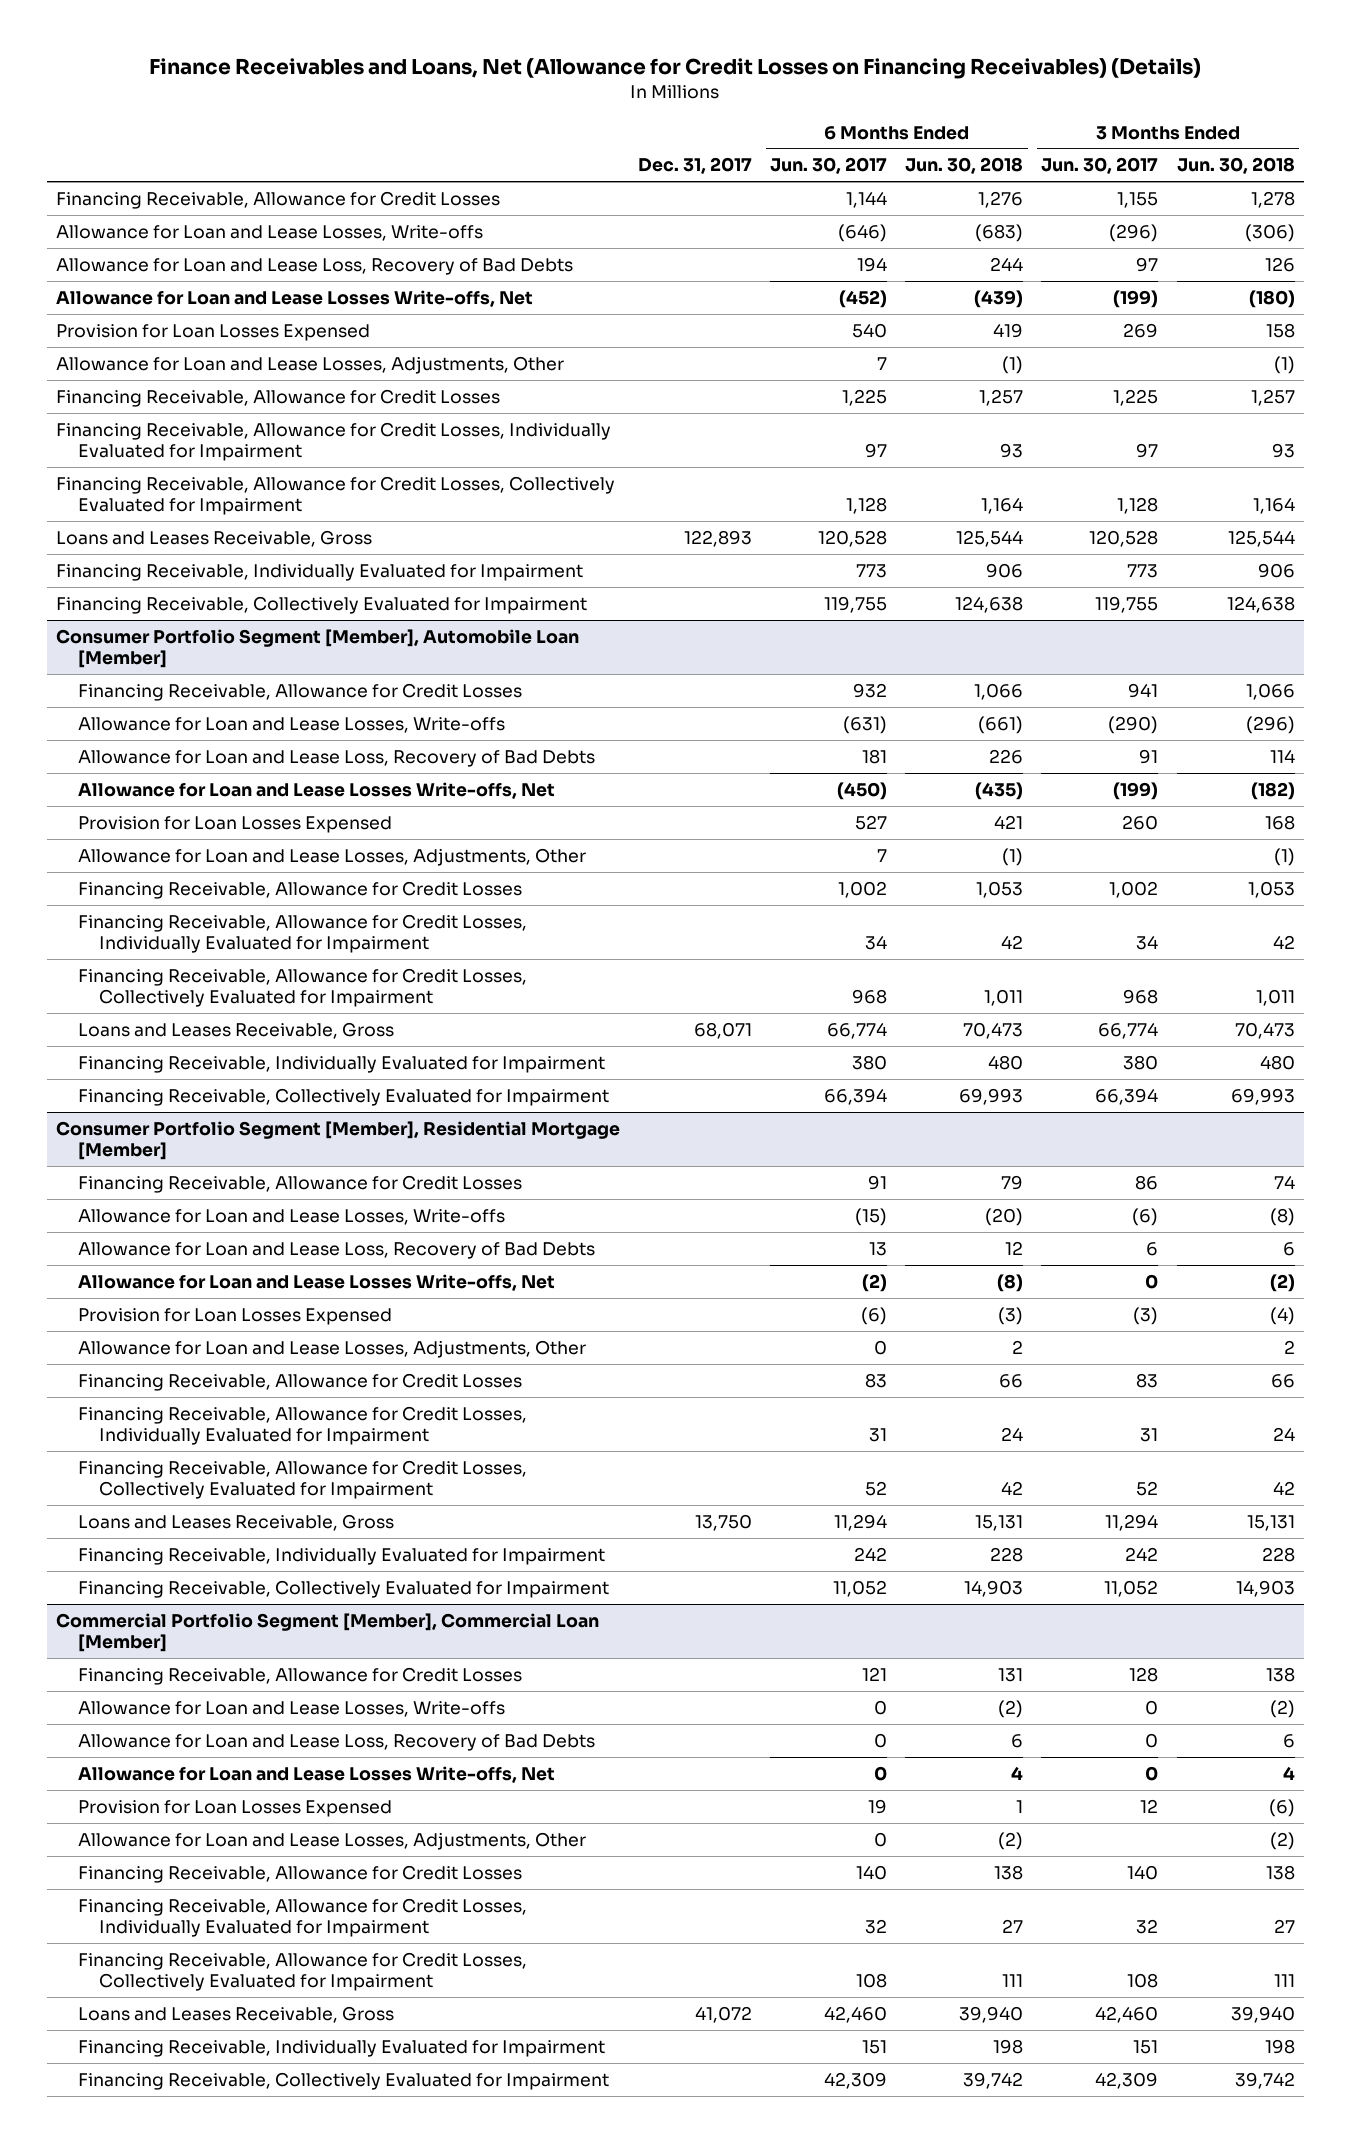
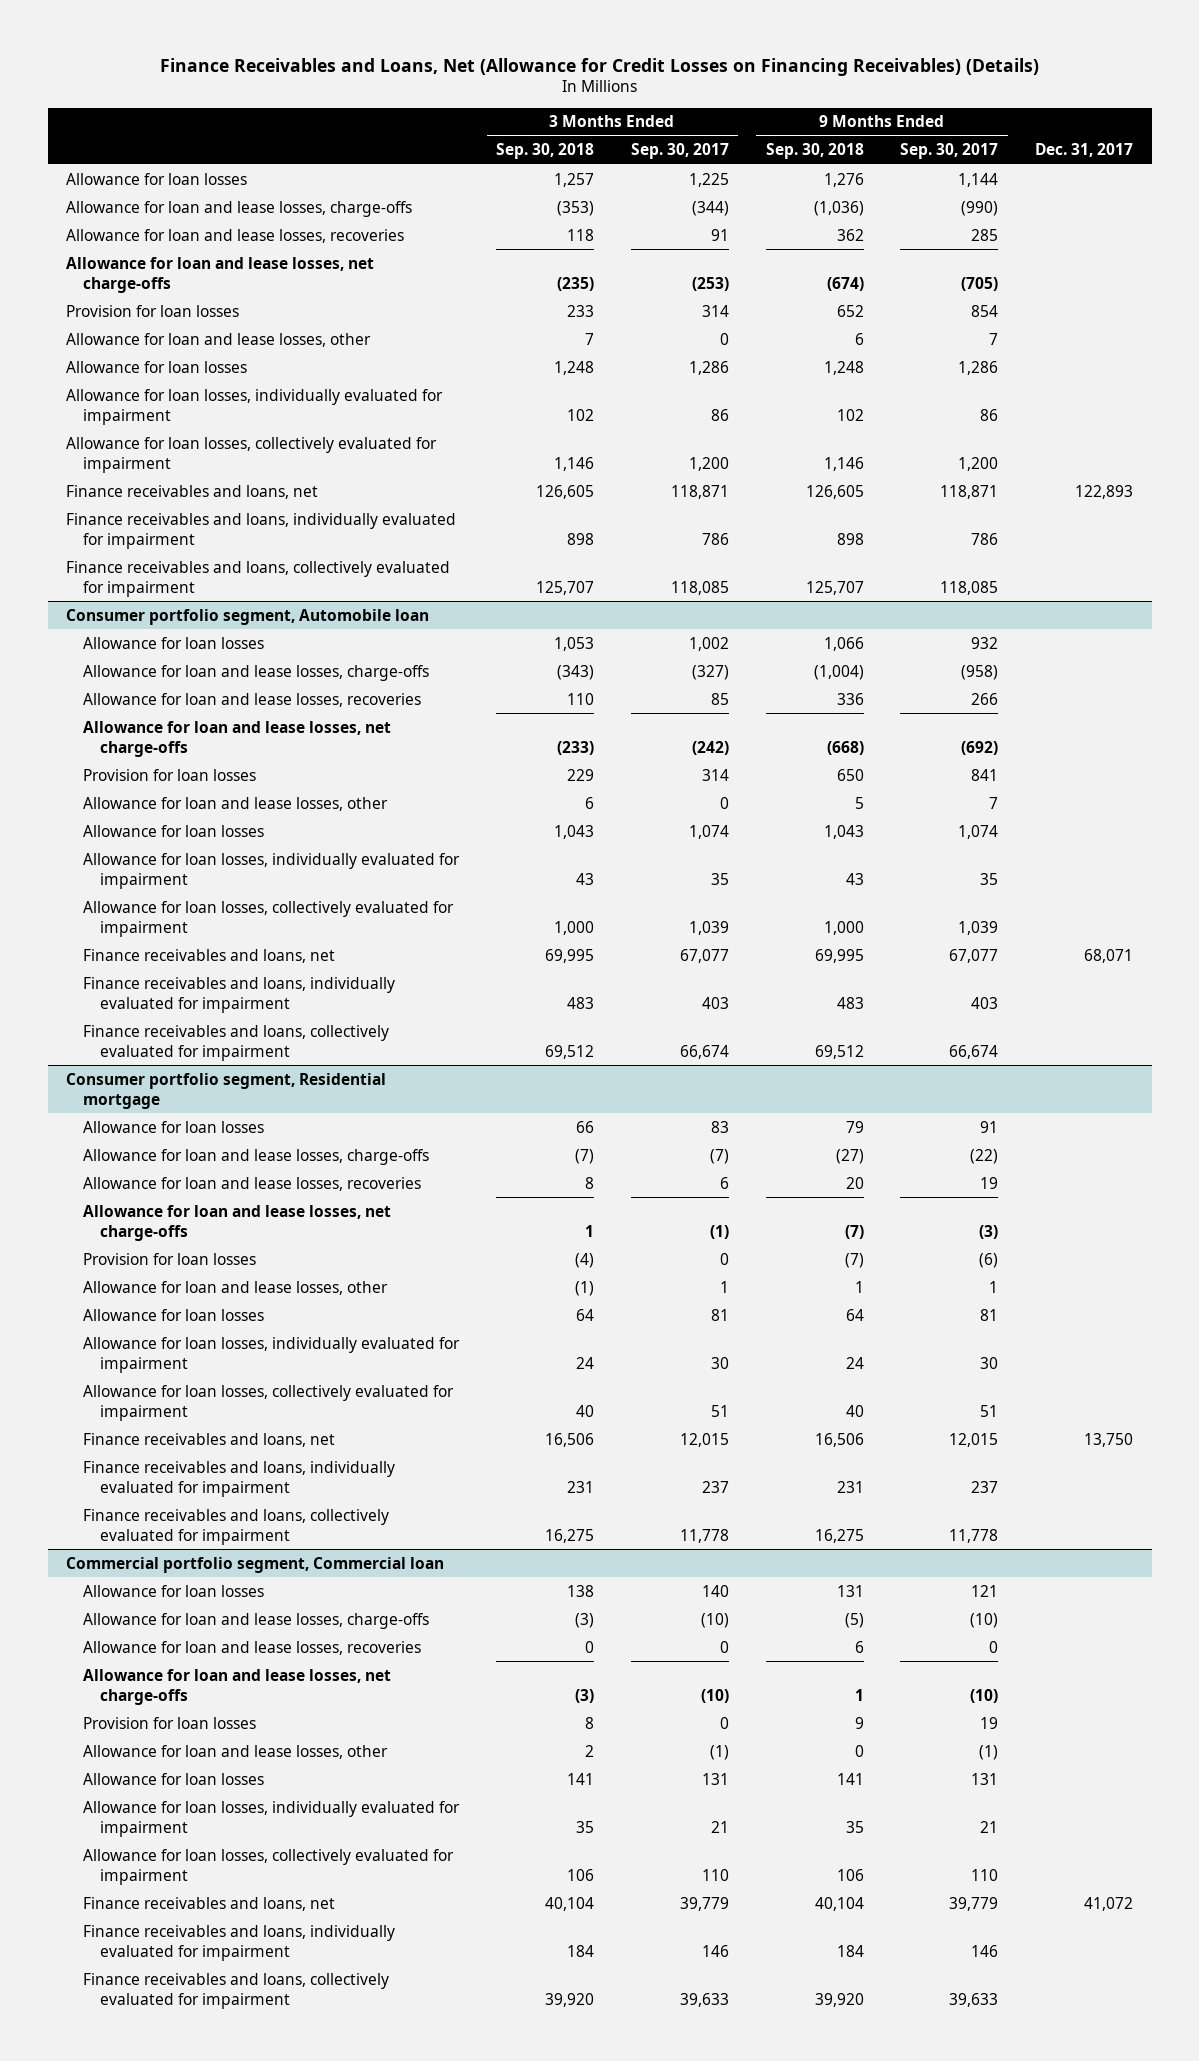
- | Dec. 31, 2017 | 6 Months Ended Jun. 30, 2017 | 6 Months Ended Jun. 30, 2018 | 3 Months Ended Jun. 30, 2017 | 3 Months Ended Jun. 30, 2018
+ | 3 Months Ended Sep. 30, 2018 | 3 Months Ended Sep. 30, 2017 | 9 Months Ended Sep. 30, 2018 | 9 Months Ended Sep. 30, 2017 | Dec. 31, 2017
- Financing Receivable, Allowance for Credit Losses | | 1,144 | 1,276 | 1,155 | 1,278
- Allowance for Loan and Lease Losses, Write-offs | | (646) | (683) | (296) | (306)
- Allowance for Loan and Lease Loss, Recovery of Bad Debts | | 194 | 244 | 97 | 126
- Allowance for Loan and Lease Losses Write-offs, Net | | (452) | (439) | (199) | (180)
- Provision for Loan Losses Expensed | | 540 | 419 | 269 | 158
- Allowance for Loan and Lease Losses, Adjustments, Other | | 7 | (1) | | (1)
- Financing Receivable, Allowance for Credit Losses | | 1,225 | 1,257 | 1,225 | 1,257
- Financing Receivable, Allowance for Credit Losses, Individually Evaluated for Impairment | | 97 | 93 | 97 | 93
- Financing Receivable, Allowance for Credit Losses, Collectively Evaluated for Impairment | | 1,128 | 1,164 | 1,128 | 1,164
- Loans and Leases Receivable, Gross | 122,893 | 120,528 | 125,544 | 120,528 | 125,544
- Financing Receivable, Individually Evaluated for Impairment | | 773 | 906 | 773 | 906
- Financing Receivable, Collectively Evaluated for Impairment | | 119,755 | 124,638 | 119,755 | 124,638
- Consumer Portfolio Segment [Member], Automobile Loan [Member]
- Financing Receivable, Allowance for Credit Losses | | 932 | 1,066 | 941 | 1,066
- Allowance for Loan and Lease Losses, Write-offs | | (631) | (661) | (290) | (296)
- Allowance for Loan and Lease Loss, Recovery of Bad Debts | | 181 | 226 | 91 | 114
- Allowance for Loan and Lease Losses Write-offs, Net | | (450) | (435) | (199) | (182)
- Provision for Loan Losses Expensed | | 527 | 421 | 260 | 168
- Allowance for Loan and Lease Losses, Adjustments, Other | | 7 | (1) | | (1)
- Financing Receivable, Allowance for Credit Losses | | 1,002 | 1,053 | 1,002 | 1,053
- Financing Receivable, Allowance for Credit Losses, Individually Evaluated for Impairment | | 34 | 42 | 34 | 42
- Financing Receivable, Allowance for Credit Losses, Collectively Evaluated for Impairment | | 968 | 1,011 | 968 | 1,011
- Loans and Leases Receivable, Gross | 68,071 | 66,774 | 70,473 | 66,774 | 70,473
- Financing Receivable, Individually Evaluated for Impairment | | 380 | 480 | 380 | 480
- Financing Receivable, Collectively Evaluated for Impairment | | 66,394 | 69,993 | 66,394 | 69,993
- Consumer Portfolio Segment [Member], Residential Mortgage [Member]
- Financing Receivable, Allowance for Credit Losses | | 91 | 79 | 86 | 74
- Allowance for Loan and Lease Losses, Write-offs | | (15) | (20) | (6) | (8)
- Allowance for Loan and Lease Loss, Recovery of Bad Debts | | 13 | 12 | 6 | 6
- Allowance for Loan and Lease Losses Write-offs, Net | | (2) | (8) | 0 | (2)
- Provision for Loan Losses Expensed | | (6) | (3) | (3) | (4)
- Allowance for Loan and Lease Losses, Adjustments, Other | | 0 | 2 | | 2
- Financing Receivable, Allowance for Credit Losses | | 83 | 66 | 83 | 66
- Financing Receivable, Allowance for Credit Losses, Individually Evaluated for Impairment | | 31 | 24 | 31 | 24
- Financing Receivable, Allowance for Credit Losses, Collectively Evaluated for Impairment | | 52 | 42 | 52 | 42
- Loans and Leases Receivable, Gross | 13,750 | 11,294 | 15,131 | 11,294 | 15,131
- Financing Receivable, Individually Evaluated for Impairment | | 242 | 228 | 242 | 228
- Financing Receivable, Collectively Evaluated for Impairment | | 11,052 | 14,903 | 11,052 | 14,903
- Commercial Portfolio Segment [Member], Commercial Loan [Member]
- Financing Receivable, Allowance for Credit Losses | | 121 | 131 | 128 | 138
- Allowance for Loan and Lease Losses, Write-offs | | 0 | (2) | 0 | (2)
- Allowance for Loan and Lease Loss, Recovery of Bad Debts | | 0 | 6 | 0 | 6
- Allowance for Loan and Lease Losses Write-offs, Net | | 0 | 4 | 0 | 4
- Provision for Loan Losses Expensed | | 19 | 1 | 12 | (6)
- Allowance for Loan and Lease Losses, Adjustments, Other | | 0 | (2) | | (2)
- Financing Receivable, Allowance for Credit Losses | | 140 | 138 | 140 | 138
- Financing Receivable, Allowance for Credit Losses, Individually Evaluated for Impairment | | 32 | 27 | 32 | 27
- Financing Receivable, Allowance for Credit Losses, Collectively Evaluated for Impairment | | 108 | 111 | 108 | 111
- Loans and Leases Receivable, Gross | 41,072 | 42,460 | 39,940 | 42,460 | 39,940
- Financing Receivable, Individually Evaluated for Impairment | | 151 | 198 | 151 | 198
- Financing Receivable, Collectively Evaluated for Impairment | | 42,309 | 39,742 | 42,309 | 39,742
+ Allowance for loan losses | 1,257 | 1,225 | 1,276 | 1,144 |
+ Allowance for loan and lease losses, charge-offs | (353) | (344) | (1,036) | (990) |
+ Allowance for loan and lease losses, recoveries | 118 | 91 | 362 | 285 |
+ Allowance for loan and lease losses, net charge-offs | (235) | (253) | (674) | (705) |
+ Provision for loan losses | 233 | 314 | 652 | 854 |
+ Allowance for loan and lease losses, other | 7 | 0 | 6 | 7 |
+ Allowance for loan losses | 1,248 | 1,286 | 1,248 | 1,286 |
+ Allowance for loan losses, individually evaluated for impairment | 102 | 86 | 102 | 86 |
+ Allowance for loan losses, collectively evaluated for impairment | 1,146 | 1,200 | 1,146 | 1,200 |
+ Finance receivables and loans, net | 126,605 | 118,871 | 126,605 | 118,871 | 122,893
+ Finance receivables and loans, individually evaluated for impairment | 898 | 786 | 898 | 786 |
+ Finance receivables and loans, collectively evaluated for impairment | 125,707 | 118,085 | 125,707 | 118,085 |
+ Consumer portfolio segment, Automobile loan
+ Allowance for loan losses | 1,053 | 1,002 | 1,066 | 932 |
+ Allowance for loan and lease losses, charge-offs | (343) | (327) | (1,004) | (958) |
+ Allowance for loan and lease losses, recoveries | 110 | 85 | 336 | 266 |
+ Allowance for loan and lease losses, net charge-offs | (233) | (242) | (668) | (692) |
+ Provision for loan losses | 229 | 314 | 650 | 841 |
+ Allowance for loan and lease losses, other | 6 | 0 | 5 | 7 |
+ Allowance for loan losses | 1,043 | 1,074 | 1,043 | 1,074 |
+ Allowance for loan losses, individually evaluated for impairment | 43 | 35 | 43 | 35 |
+ Allowance for loan losses, collectively evaluated for impairment | 1,000 | 1,039 | 1,000 | 1,039 |
+ Finance receivables and loans, net | 69,995 | 67,077 | 69,995 | 67,077 | 68,071
+ Finance receivables and loans, individually evaluated for impairment | 483 | 403 | 483 | 403 |
+ Finance receivables and loans, collectively evaluated for impairment | 69,512 | 66,674 | 69,512 | 66,674 |
+ Consumer portfolio segment, Residential mortgage
+ Allowance for loan losses | 66 | 83 | 79 | 91 |
+ Allowance for loan and lease losses, charge-offs | (7) | (7) | (27) | (22) |
+ Allowance for loan and lease losses, recoveries | 8 | 6 | 20 | 19 |
+ Allowance for loan and lease losses, net charge-offs | 1 | (1) | (7) | (3) |
+ Provision for loan losses | (4) | 0 | (7) | (6) |
+ Allowance for loan and lease losses, other | (1) | 1 | 1 | 1 |
+ Allowance for loan losses | 64 | 81 | 64 | 81 |
+ Allowance for loan losses, individually evaluated for impairment | 24 | 30 | 24 | 30 |
+ Allowance for loan losses, collectively evaluated for impairment | 40 | 51 | 40 | 51 |
+ Finance receivables and loans, net | 16,506 | 12,015 | 16,506 | 12,015 | 13,750
+ Finance receivables and loans, individually evaluated for impairment | 231 | 237 | 231 | 237 |
+ Finance receivables and loans, collectively evaluated for impairment | 16,275 | 11,778 | 16,275 | 11,778 |
+ Commercial portfolio segment, Commercial loan
+ Allowance for loan losses | 138 | 140 | 131 | 121 |
+ Allowance for loan and lease losses, charge-offs | (3) | (10) | (5) | (10) |
+ Allowance for loan and lease losses, recoveries | 0 | 0 | 6 | 0 |
+ Allowance for loan and lease losses, net charge-offs | (3) | (10) | 1 | (10) |
+ Provision for loan losses | 8 | 0 | 9 | 19 |
+ Allowance for loan and lease losses, other | 2 | (1) | 0 | (1) |
+ Allowance for loan losses | 141 | 131 | 141 | 131 |
+ Allowance for loan losses, individually evaluated for impairment | 35 | 21 | 35 | 21 |
+ Allowance for loan losses, collectively evaluated for impairment | 106 | 110 | 106 | 110 |
+ Finance receivables and loans, net | 40,104 | 39,779 | 40,104 | 39,779 | 41,072
+ Finance receivables and loans, individually evaluated for impairment | 184 | 146 | 184 | 146 |
+ Finance receivables and loans, collectively evaluated for impairment | 39,920 | 39,633 | 39,920 | 39,633 |

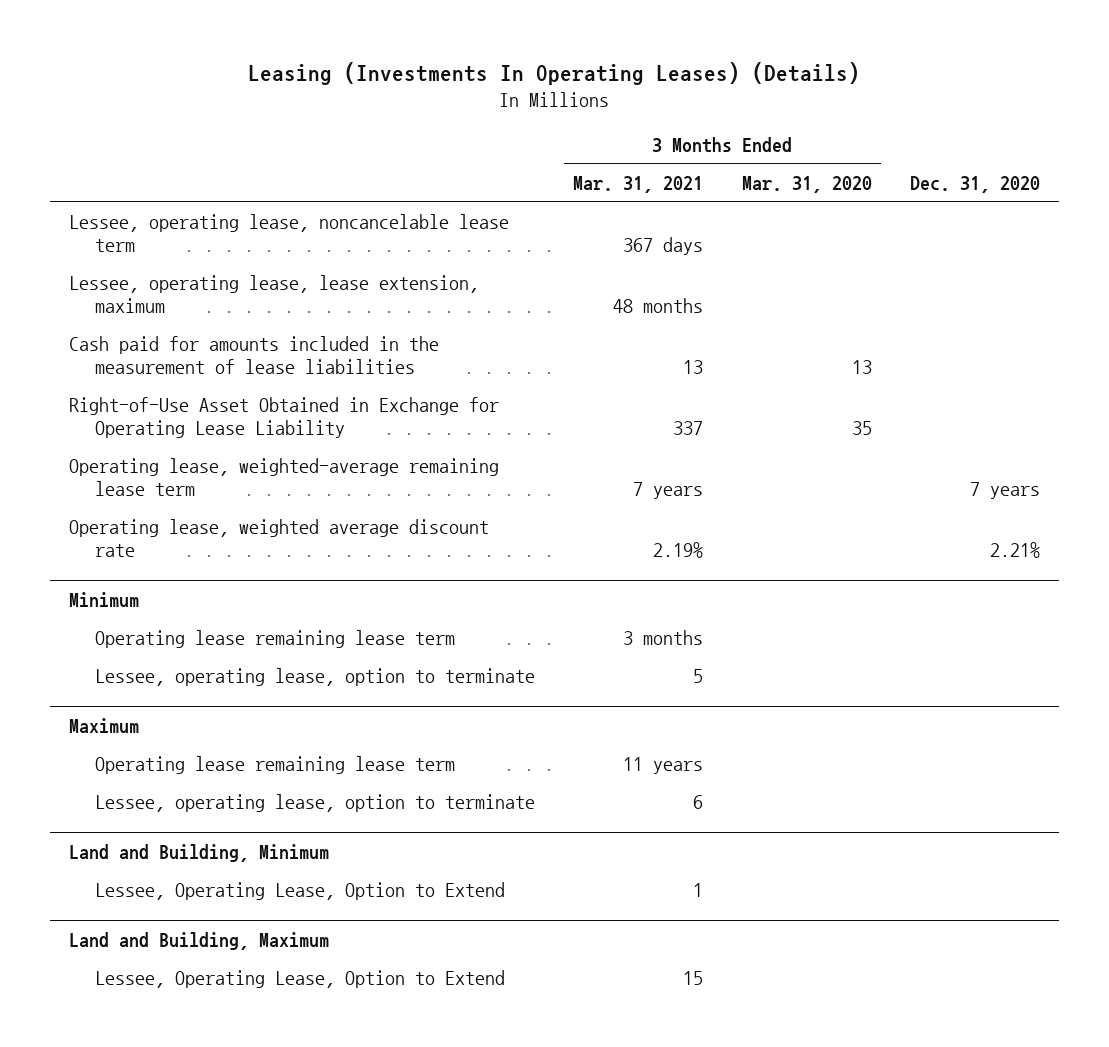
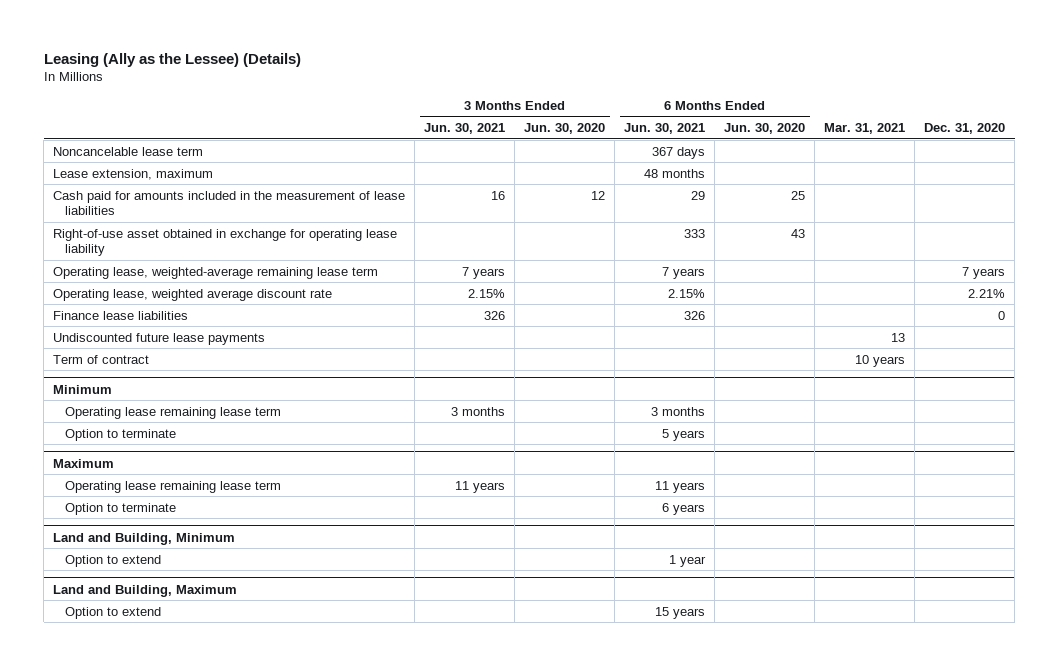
- Leasing (Investments In Operating Leases) (Details)
+ Leasing (Ally as the Lessee) (Details)
- | 3 Months Ended Mar. 31, 2021 | 3 Months Ended Mar. 31, 2020 | Dec. 31, 2020
+ | 3 Months Ended Jun. 30, 2021 | 3 Months Ended Jun. 30, 2020 | 6 Months Ended Jun. 30, 2021 | 6 Months Ended Jun. 30, 2020 | Mar. 31, 2021 | Dec. 31, 2020
- Lessee, operating lease, noncancelable lease term | 367 days | |
- Lessee, operating lease, lease extension, maximum | 48 months | |
+ Noncancelable lease term | | | 367 days | | |
+ Lease extension, maximum | | | 48 months | | |
- Right-of-Use Asset Obtained in Exchange for Operating Lease Liability | 337 | 35 |
+ Right-of-use asset obtained in exchange for operating lease liability | | | 333 | 43 | |
+ Finance lease liabilities | 326 | | 326 | | | 0
+ Undiscounted future lease payments | | | | | 13 |
+ Term of contract | | | | | 10 years |
@ Minimum
- Lessee, operating lease, option to terminate | 5 | |
+ Option to terminate | | | 5 years | | |
@ Maximum
- Lessee, operating lease, option to terminate | 6 | |
+ Option to terminate | | | 6 years | | |
@ Land and Building, Minimum
- Lessee, Operating Lease, Option to Extend | 1 | |
+ Option to extend | | | 1 year | | |
@ Land and Building, Maximum
- Lessee, Operating Lease, Option to Extend | 15 | |
+ Option to extend | | | 15 years | | |

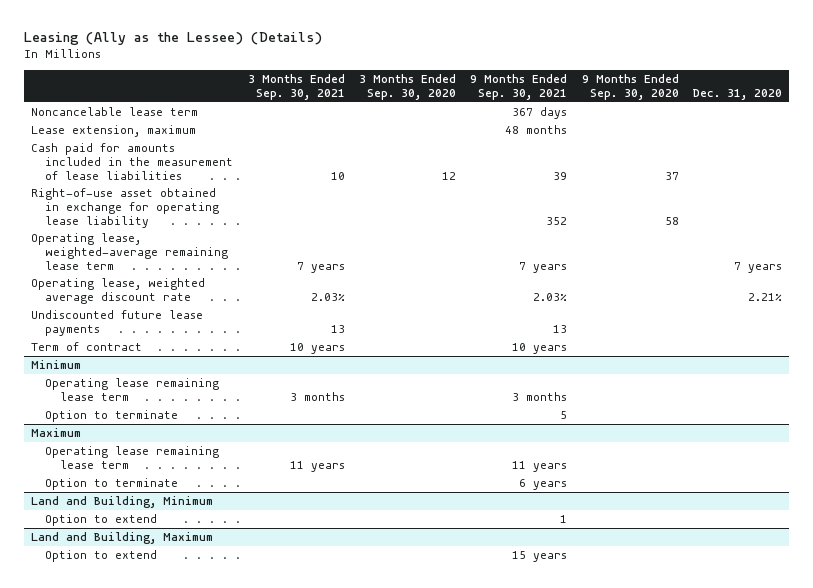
- | 3 Months Ended Jun. 30, 2021 | 3 Months Ended Jun. 30, 2020 | 6 Months Ended Jun. 30, 2021 | 6 Months Ended Jun. 30, 2020 | Mar. 31, 2021 | Dec. 31, 2020
+ | 3 Months Ended Sep. 30, 2021 | 3 Months Ended Sep. 30, 2020 | 9 Months Ended Sep. 30, 2021 | 9 Months Ended Sep. 30, 2020 | Dec. 31, 2020
- Finance lease liabilities | 326 | | 326 | | | 0

